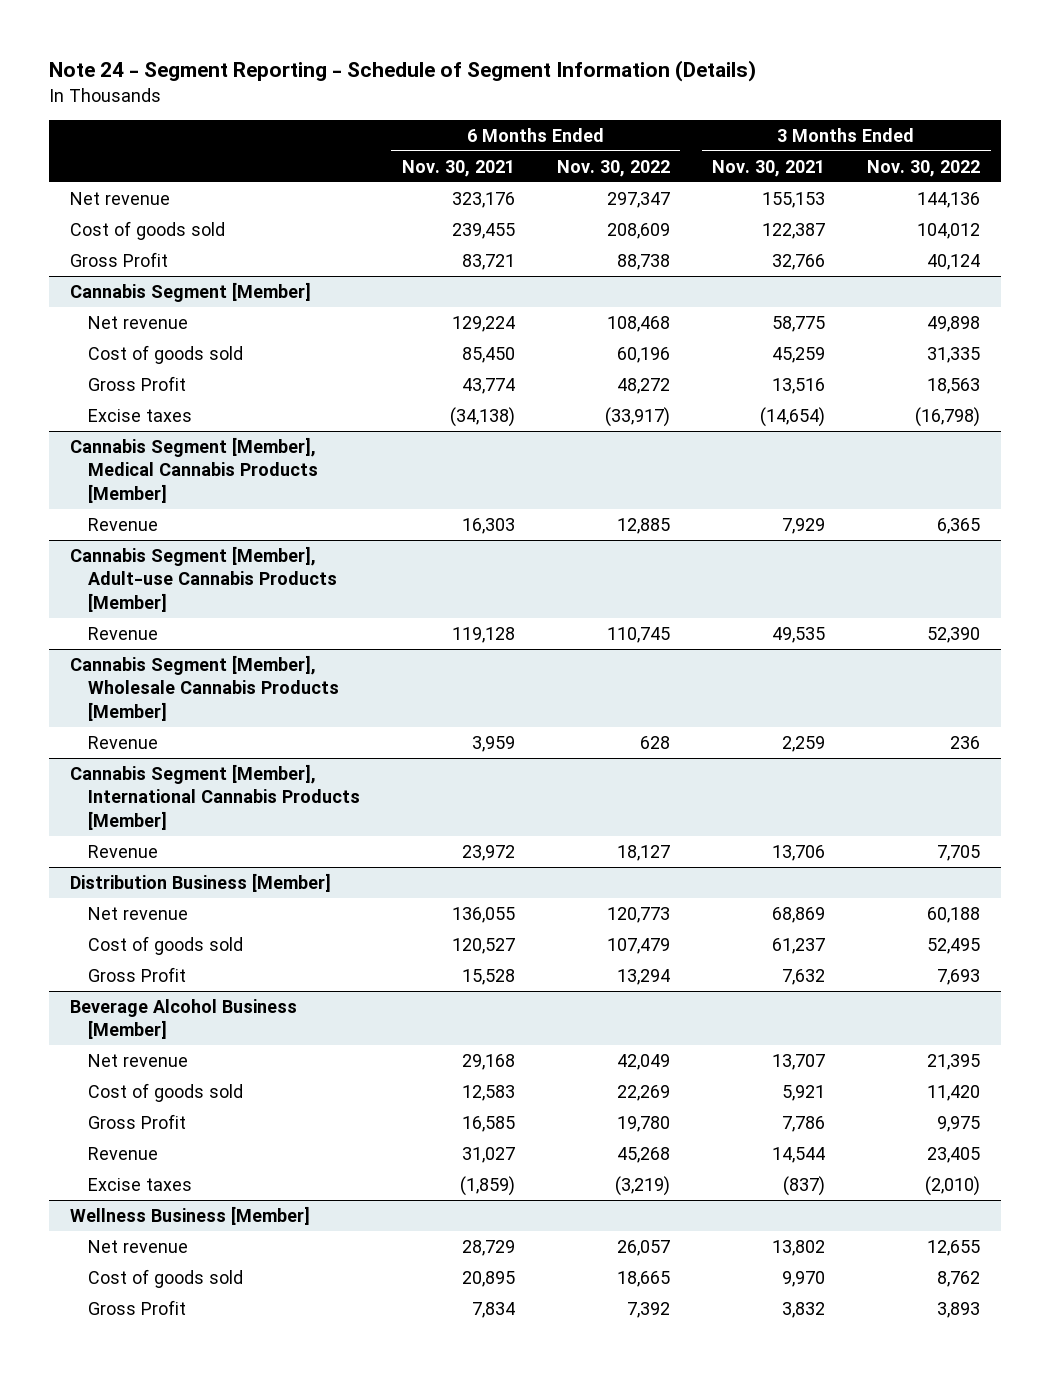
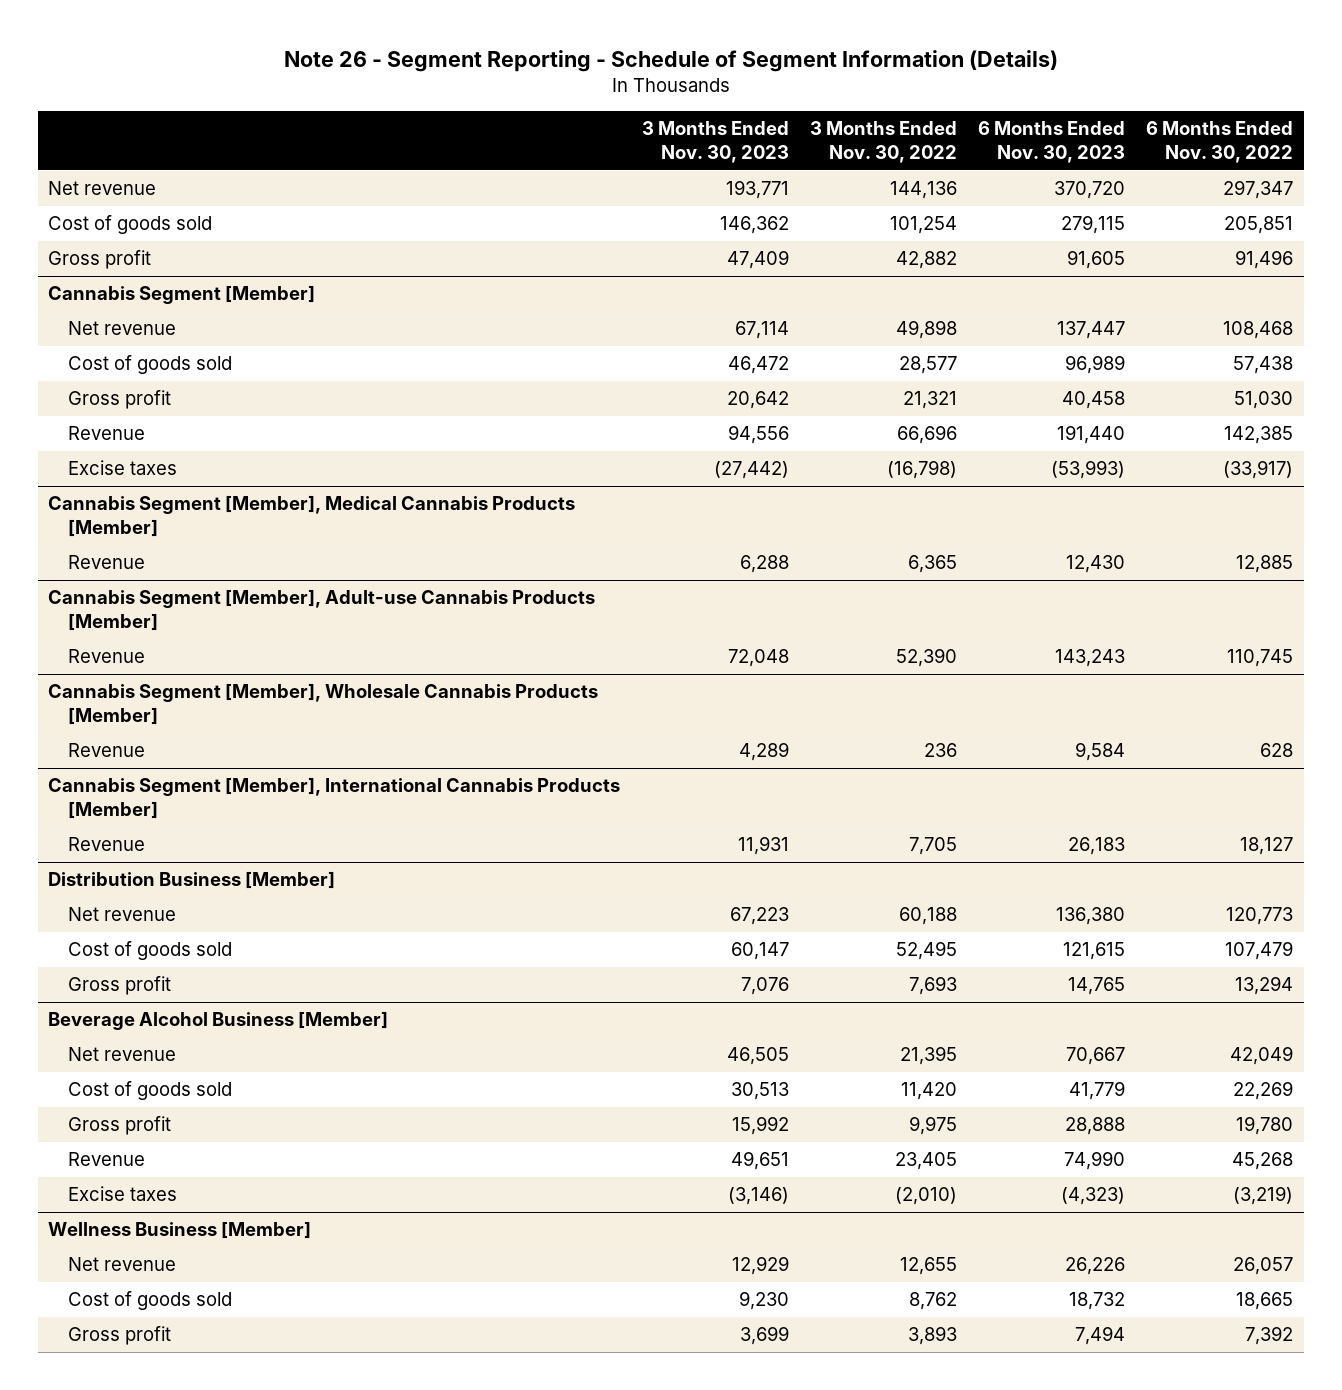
- Note 24 - Segment Reporting - Schedule of Segment Information (Details)
+ Note 26 - Segment Reporting - Schedule of Segment Information (Details)
- | 6 Months Ended Nov. 30, 2021 | 6 Months Ended Nov. 30, 2022 | 3 Months Ended Nov. 30, 2021 | 3 Months Ended Nov. 30, 2022
+ | 3 Months Ended Nov. 30, 2023 | 3 Months Ended Nov. 30, 2022 | 6 Months Ended Nov. 30, 2023 | 6 Months Ended Nov. 30, 2022
- Cost of goods sold | 239,455 | 208,609 | 122,387 | 104,012
- Gross Profit | 83,721 | 88,738 | 32,766 | 40,124
+ Cost of goods sold | 146,362 | 101,254 | 279,115 | 205,851
+ Gross profit | 47,409 | 42,882 | 91,605 | 91,496
@ Cannabis Segment [Member]
- Cost of goods sold | 85,450 | 60,196 | 45,259 | 31,335
- Gross Profit | 43,774 | 48,272 | 13,516 | 18,563
+ Cost of goods sold | 46,472 | 28,577 | 96,989 | 57,438
+ Gross profit | 20,642 | 21,321 | 40,458 | 51,030
+ Revenue | 94,556 | 66,696 | 191,440 | 142,385
@ Distribution Business [Member]
- Gross Profit | 15,528 | 13,294 | 7,632 | 7,693
+ Gross profit | 7,076 | 7,693 | 14,765 | 13,294
@ Beverage Alcohol Business [Member]
- Gross Profit | 16,585 | 19,780 | 7,786 | 9,975
+ Gross profit | 15,992 | 9,975 | 28,888 | 19,780
@ Wellness Business [Member]
- Gross Profit | 7,834 | 7,392 | 3,832 | 3,893
+ Gross profit | 3,699 | 3,893 | 7,494 | 7,392

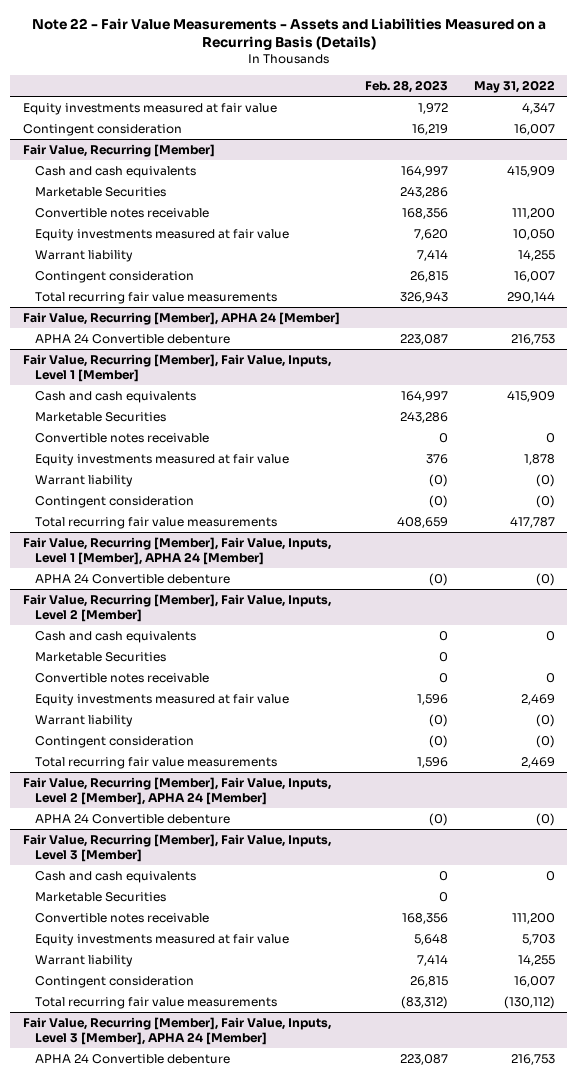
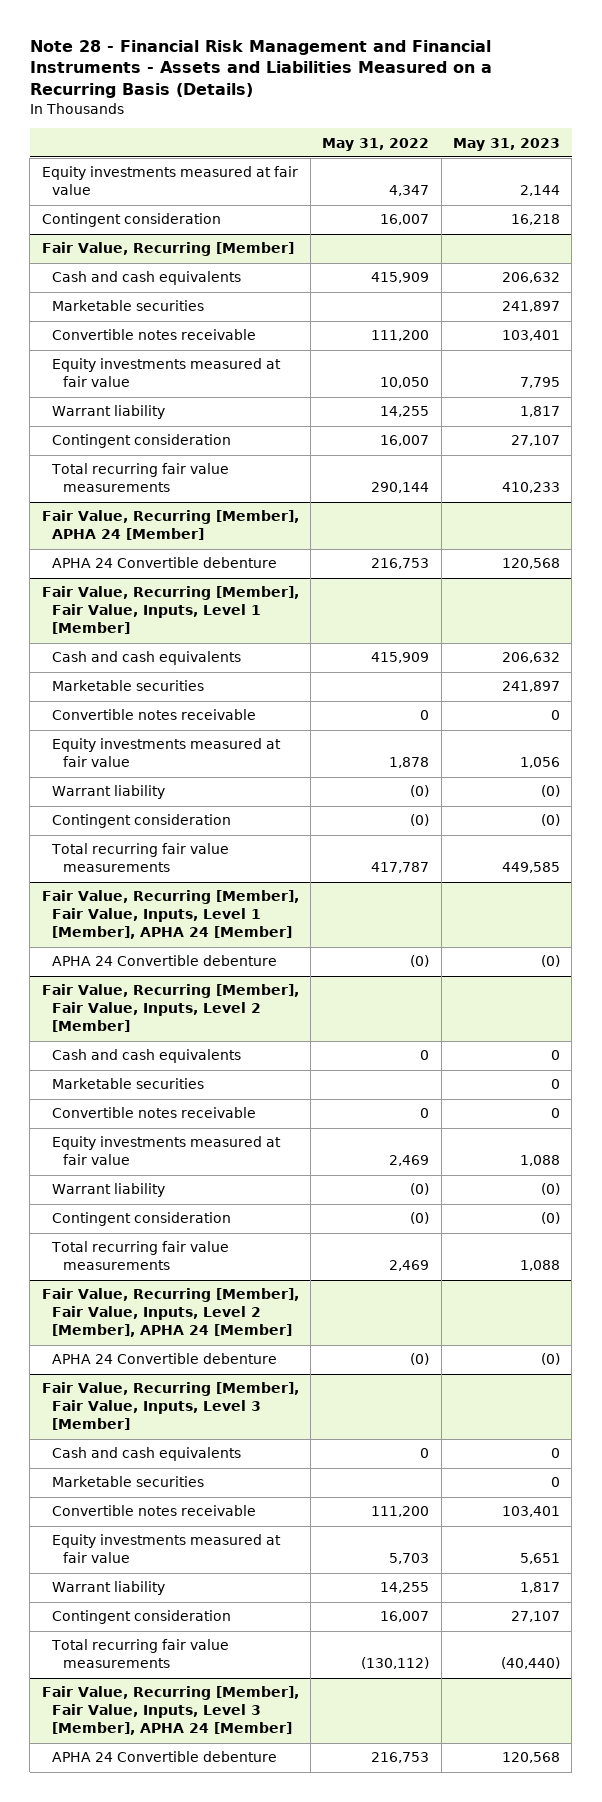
- Note 22 - Fair Value Measurements - Assets and Liabilities Measured on a Recurring Basis (Details)
+ Note 28 - Financial Risk Management and Financial Instruments - Assets and Liabilities Measured on a Recurring Basis (Details)
- | Feb. 28, 2023 | May 31, 2022
+ | May 31, 2022 | May 31, 2023
@ Fair Value, Recurring [Member]
- Marketable Securities | 243,286 |
+ Marketable securities | | 241,897
@ Fair Value, Recurring [Member], Fair Value, Inputs, Level 1 [Member]
- Marketable Securities | 243,286 |
+ Marketable securities | | 241,897
@ Fair Value, Recurring [Member], Fair Value, Inputs, Level 2 [Member]
- Marketable Securities | 0 |
+ Marketable securities | | 0
@ Fair Value, Recurring [Member], Fair Value, Inputs, Level 3 [Member]
- Marketable Securities | 0 |
+ Marketable securities | | 0

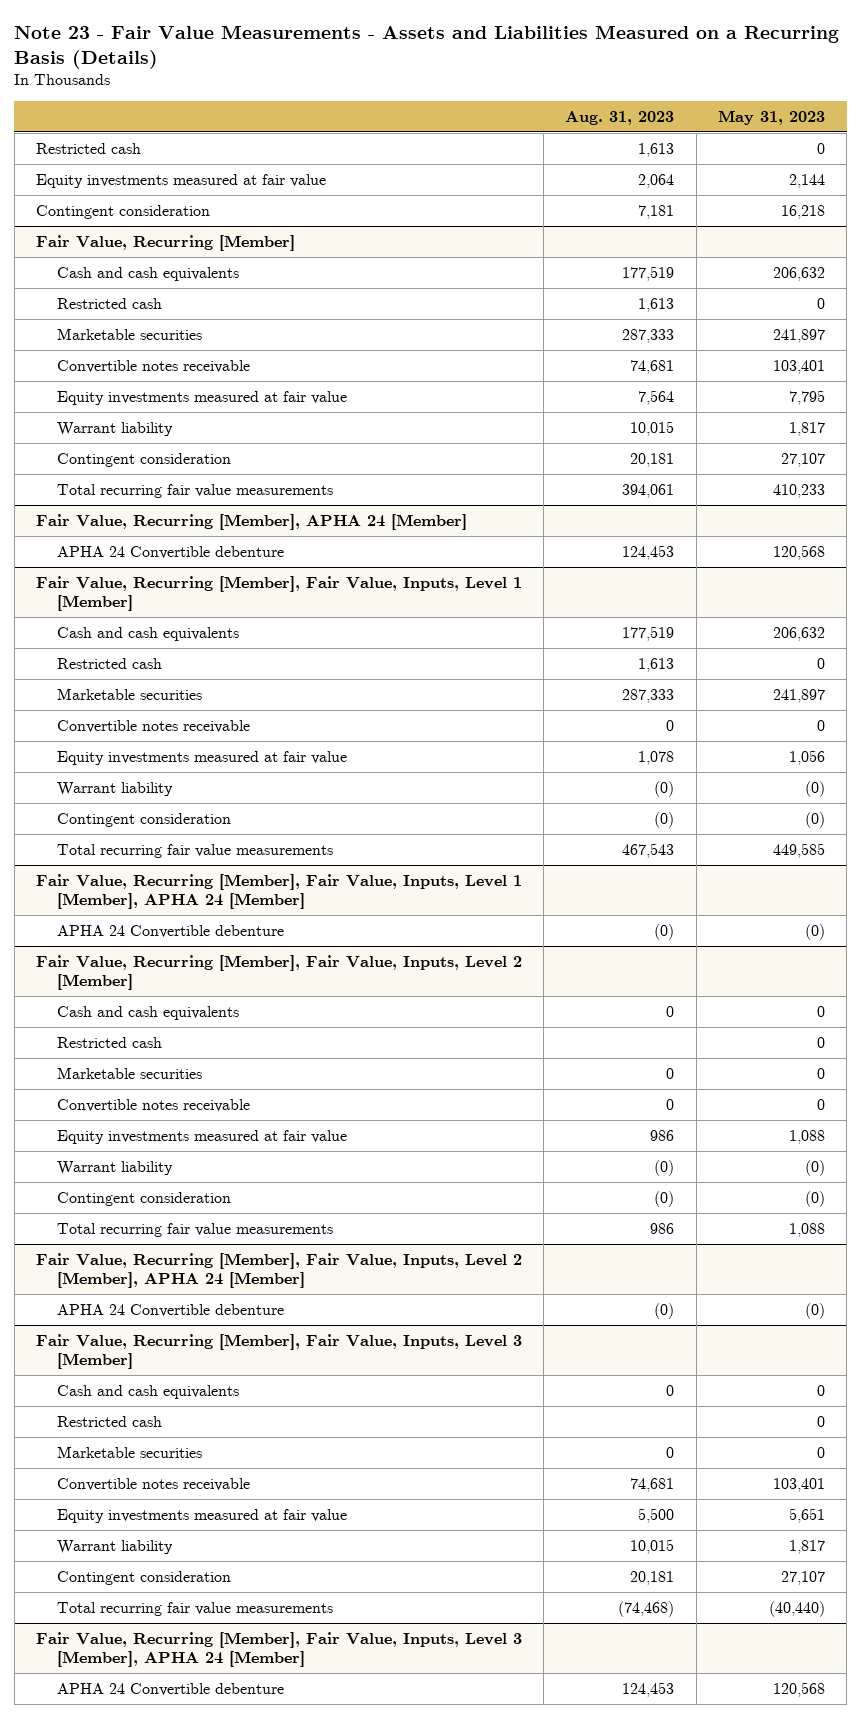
- Note 28 - Financial Risk Management and Financial Instruments - Assets and Liabilities Measured on a Recurring Basis (Details)
+ Note 23 - Fair Value Measurements - Assets and Liabilities Measured on a Recurring Basis (Details)
- | May 31, 2022 | May 31, 2023
+ | Aug. 31, 2023 | May 31, 2023
+ Restricted cash | 1,613 | 0
@ Fair Value, Recurring [Member]
+ Restricted cash | 1,613 | 0
@ Fair Value, Recurring [Member], Fair Value, Inputs, Level 1 [Member]
+ Restricted cash | 1,613 | 0
@ Fair Value, Recurring [Member], Fair Value, Inputs, Level 2 [Member]
+ Restricted cash | | 0
@ Fair Value, Recurring [Member], Fair Value, Inputs, Level 3 [Member]
+ Restricted cash | | 0

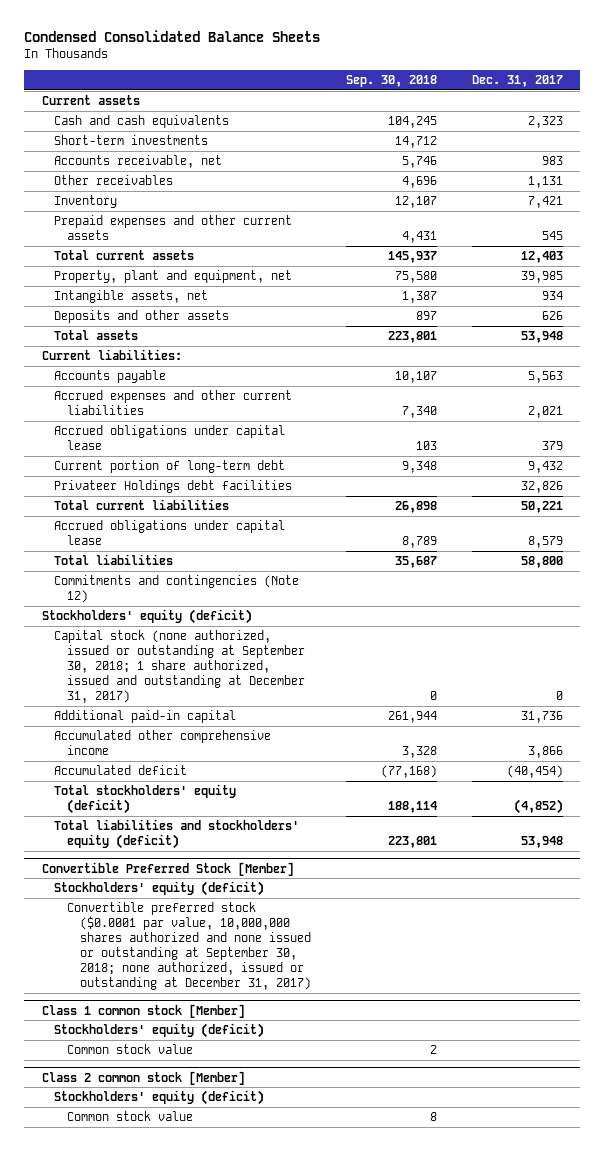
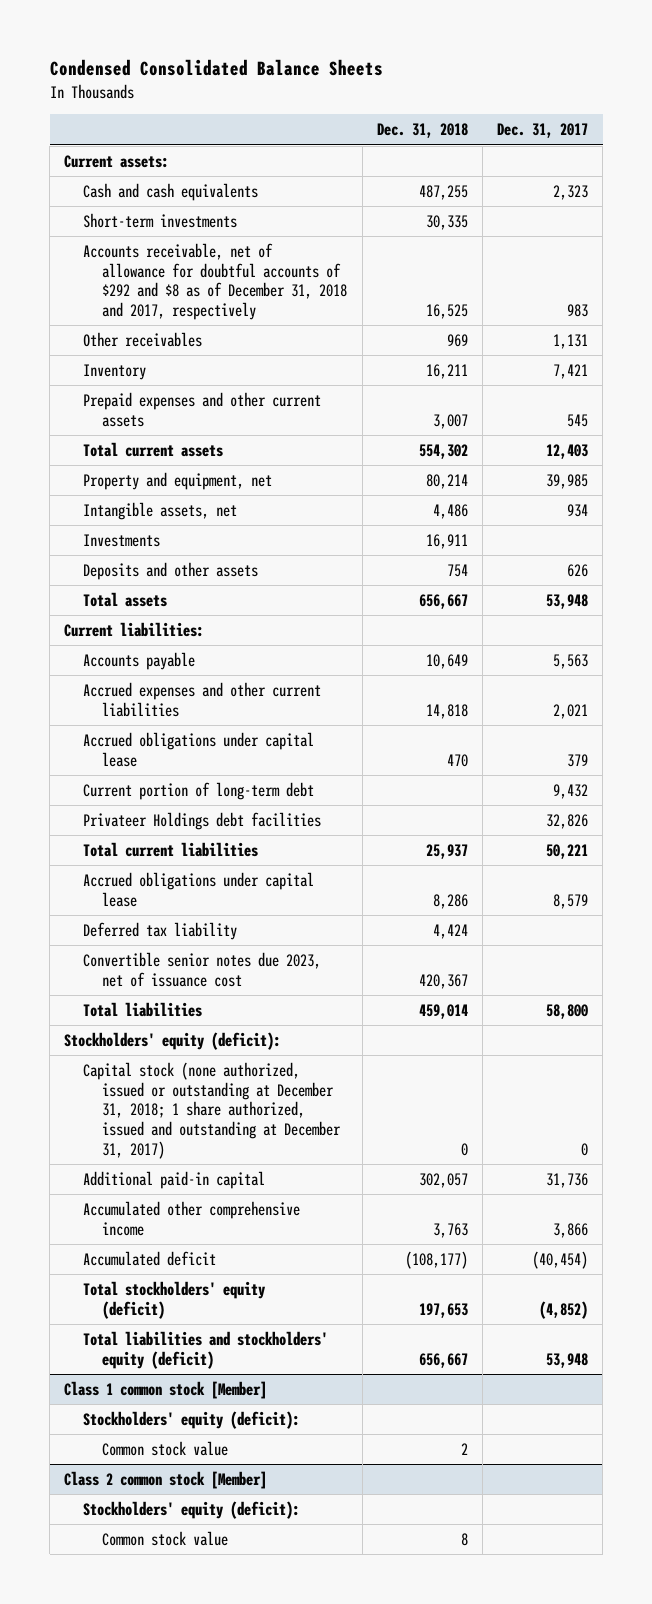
- | Sep. 30, 2018 | Dec. 31, 2017
+ | Dec. 31, 2018 | Dec. 31, 2017
- Current assets
+ Current assets:
- Accounts receivable, net | 5,746 | 983
+ Accounts receivable, net of allowance for doubtful accounts of $292 and $8 as of December 31, 2018 and 2017, respectively | 16,525 | 983
- Property, plant and equipment, net | 75,580 | 39,985
+ Property and equipment, net | 80,214 | 39,985
+ Investments | 16,911 |
+ Deferred tax liability | 4,424 |
+ Convertible senior notes due 2023, net of issuance cost | 420,367 |
- Commitments and contingencies (Note 12)
- Stockholders' equity (deficit)
- Capital stock (none authorized, issued or outstanding at September 30, 2018; 1 share authorized, issued and outstanding at December 31, 2017) | 0 | 0
+ Stockholders' equity (deficit):
+ Capital stock (none authorized, issued or outstanding at December 31, 2018; 1 share authorized, issued and outstanding at December 31, 2017) | 0 | 0
- Convertible Preferred Stock [Member]
- Stockholders' equity (deficit)
- Convertible preferred stock ($0.0001 par value, 10,000,000 shares authorized and none issued or outstanding at September 30, 2018; none authorized, issued or outstanding at December 31, 2017)
@ Class 1 common stock [Member]
- Stockholders' equity (deficit)
+ Stockholders' equity (deficit):
@ Class 2 common stock [Member]
- Stockholders' equity (deficit)
+ Stockholders' equity (deficit):

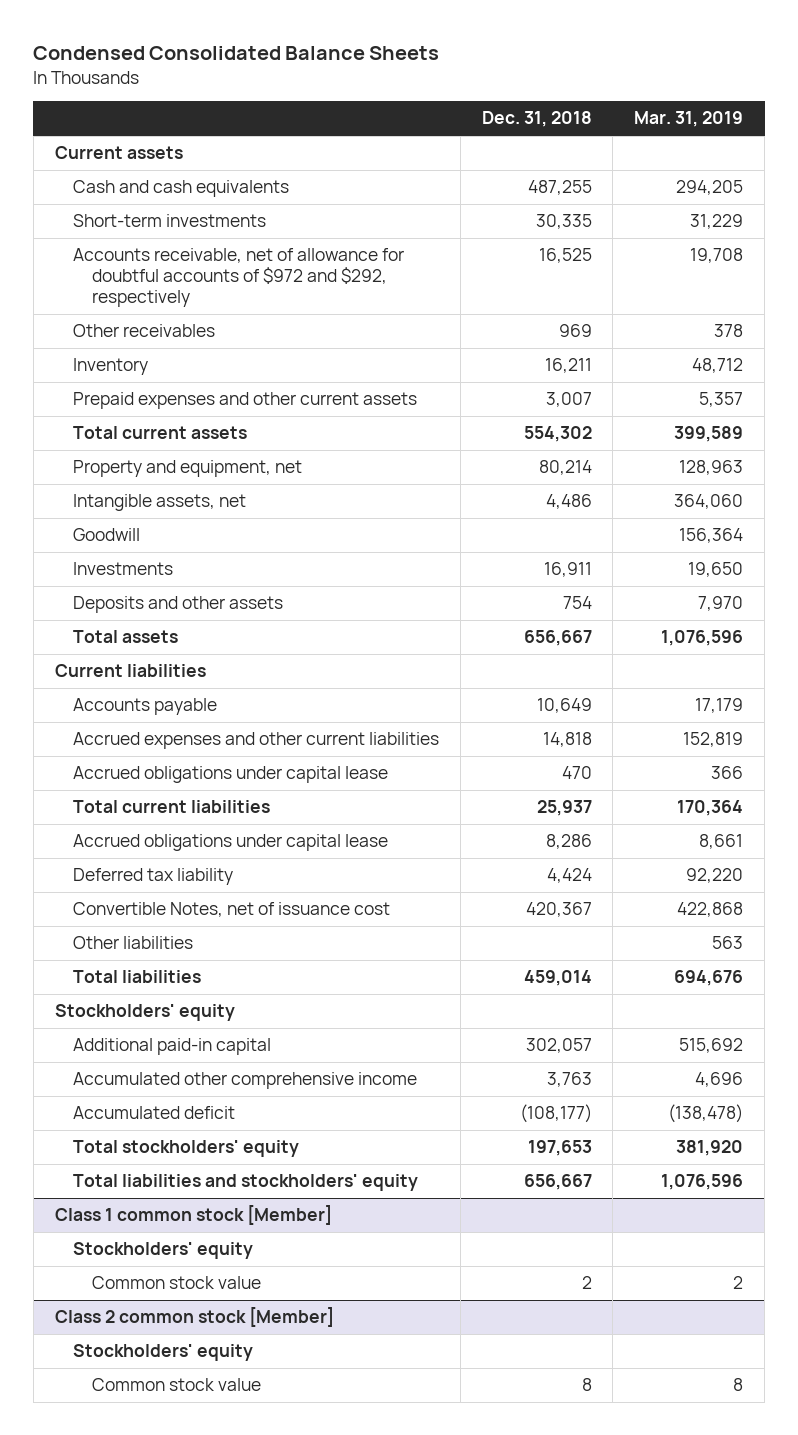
- | Dec. 31, 2018 | Dec. 31, 2017
+ | Dec. 31, 2018 | Mar. 31, 2019
- Current assets:
+ Current assets
- Accounts receivable, net of allowance for doubtful accounts of $292 and $8 as of December 31, 2018 and 2017, respectively | 16,525 | 983
+ Accounts receivable, net of allowance for doubtful accounts of $972 and $292, respectively | 16,525 | 19,708
+ Goodwill | | 156,364
- Current liabilities:
+ Current liabilities
- Current portion of long-term debt | | 9,432
- Privateer Holdings debt facilities | | 32,826
- Convertible senior notes due 2023, net of issuance cost | 420,367 |
+ Convertible Notes, net of issuance cost | 420,367 | 422,868
+ Other liabilities | | 563
- Stockholders' equity (deficit):
- Capital stock (none authorized, issued or outstanding at December 31, 2018; 1 share authorized, issued and outstanding at December 31, 2017) | 0 | 0
+ Stockholders' equity
- Total stockholders' equity (deficit) | 197,653 | (4,852)
- Total liabilities and stockholders' equity (deficit) | 656,667 | 53,948
+ Total stockholders' equity | 197,653 | 381,920
+ Total liabilities and stockholders' equity | 656,667 | 1,076,596
@ Class 1 common stock [Member]
- Stockholders' equity (deficit):
+ Stockholders' equity
@ Class 2 common stock [Member]
- Stockholders' equity (deficit):
+ Stockholders' equity

